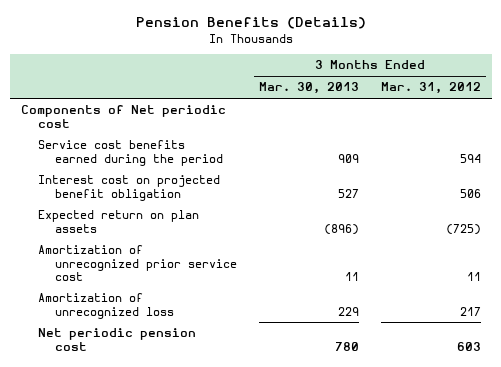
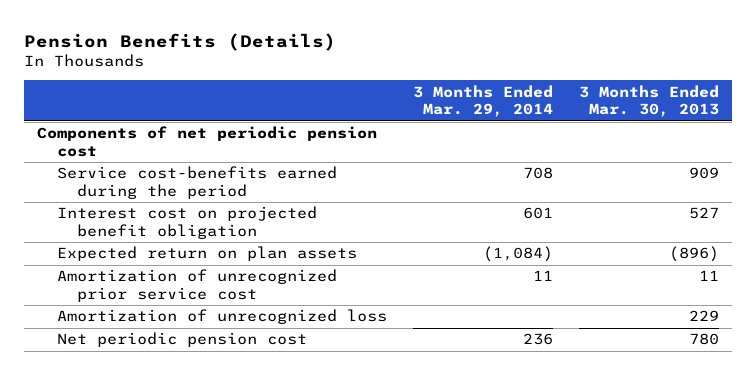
- | 3 Months Ended Mar. 30, 2013 | 3 Months Ended Mar. 31, 2012
+ | 3 Months Ended Mar. 29, 2014 | 3 Months Ended Mar. 30, 2013
- Components of Net periodic cost
- Service cost benefits earned during the period | 909 | 594
+ Components of net periodic pension cost
+ Service cost-benefits earned during the period | 708 | 909

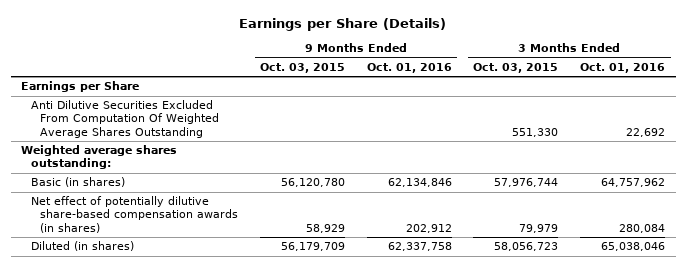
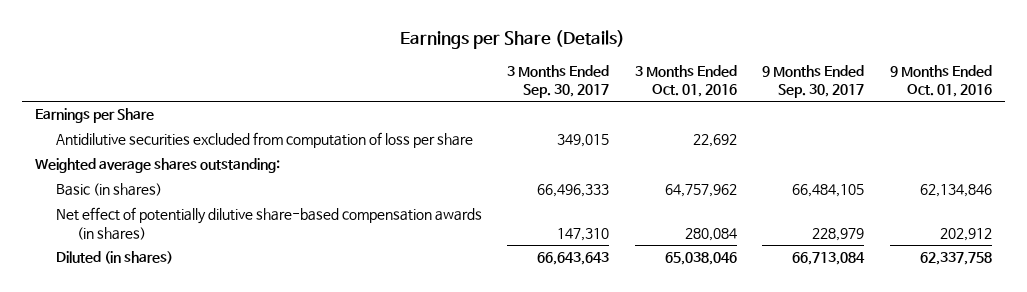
- | 9 Months Ended Oct. 03, 2015 | 9 Months Ended Oct. 01, 2016 | 3 Months Ended Oct. 03, 2015 | 3 Months Ended Oct. 01, 2016
+ | 3 Months Ended Sep. 30, 2017 | 3 Months Ended Oct. 01, 2016 | 9 Months Ended Sep. 30, 2017 | 9 Months Ended Oct. 01, 2016
- Anti Dilutive Securities Excluded From Computation Of Weighted Average Shares Outstanding | | | 551,330 | 22,692
+ Antidilutive securities excluded from computation of loss per share | 349,015 | 22,692 | |

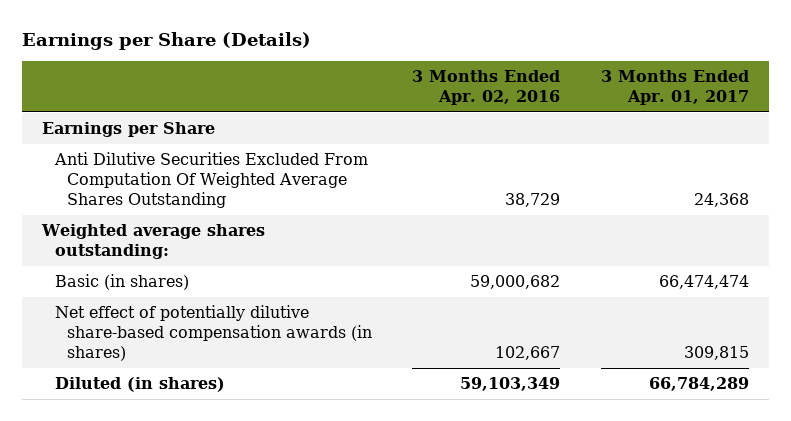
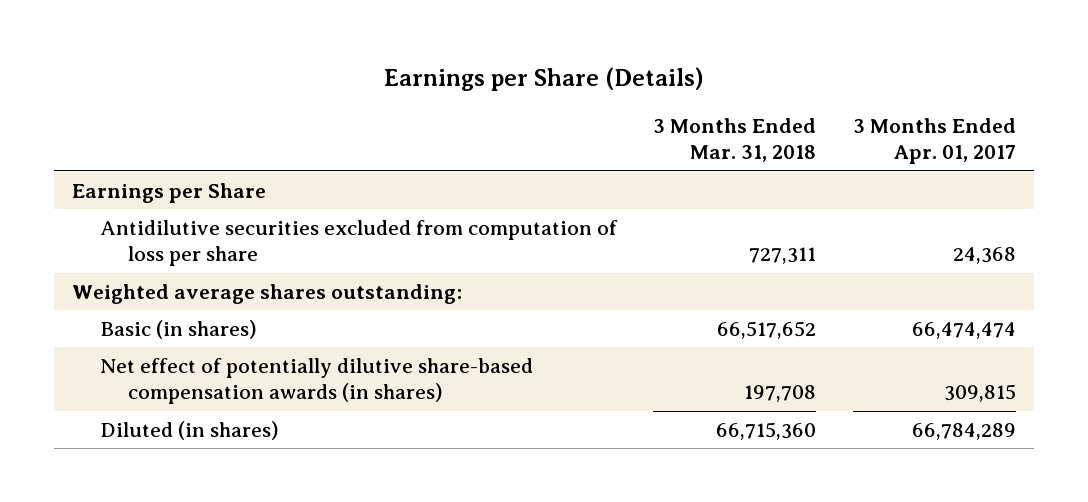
- | 3 Months Ended Apr. 02, 2016 | 3 Months Ended Apr. 01, 2017
+ | 3 Months Ended Mar. 31, 2018 | 3 Months Ended Apr. 01, 2017
- Anti Dilutive Securities Excluded From Computation Of Weighted Average Shares Outstanding | 38,729 | 24,368
+ Antidilutive securities excluded from computation of loss per share | 727,311 | 24,368

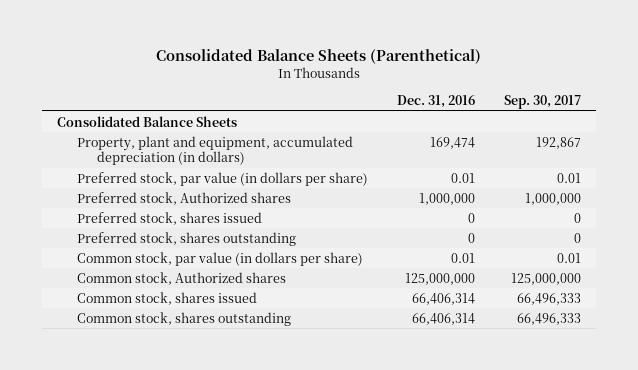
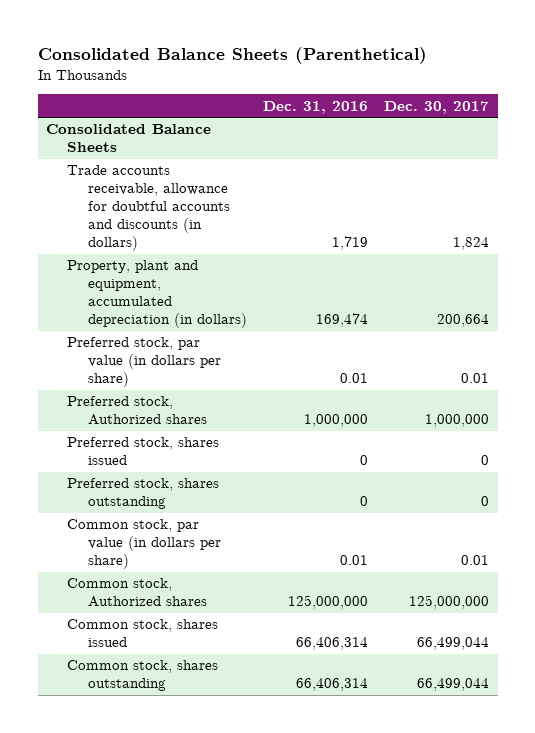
- | Dec. 31, 2016 | Sep. 30, 2017
+ | Dec. 31, 2016 | Dec. 30, 2017
+ Trade accounts receivable, allowance for doubtful accounts and discounts (in dollars) | 1,719 | 1,824

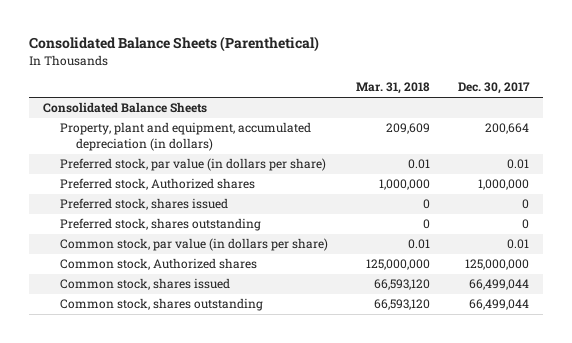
- | Dec. 31, 2016 | Dec. 30, 2017
+ | Mar. 31, 2018 | Dec. 30, 2017
- Trade accounts receivable, allowance for doubtful accounts and discounts (in dollars) | 1,719 | 1,824

